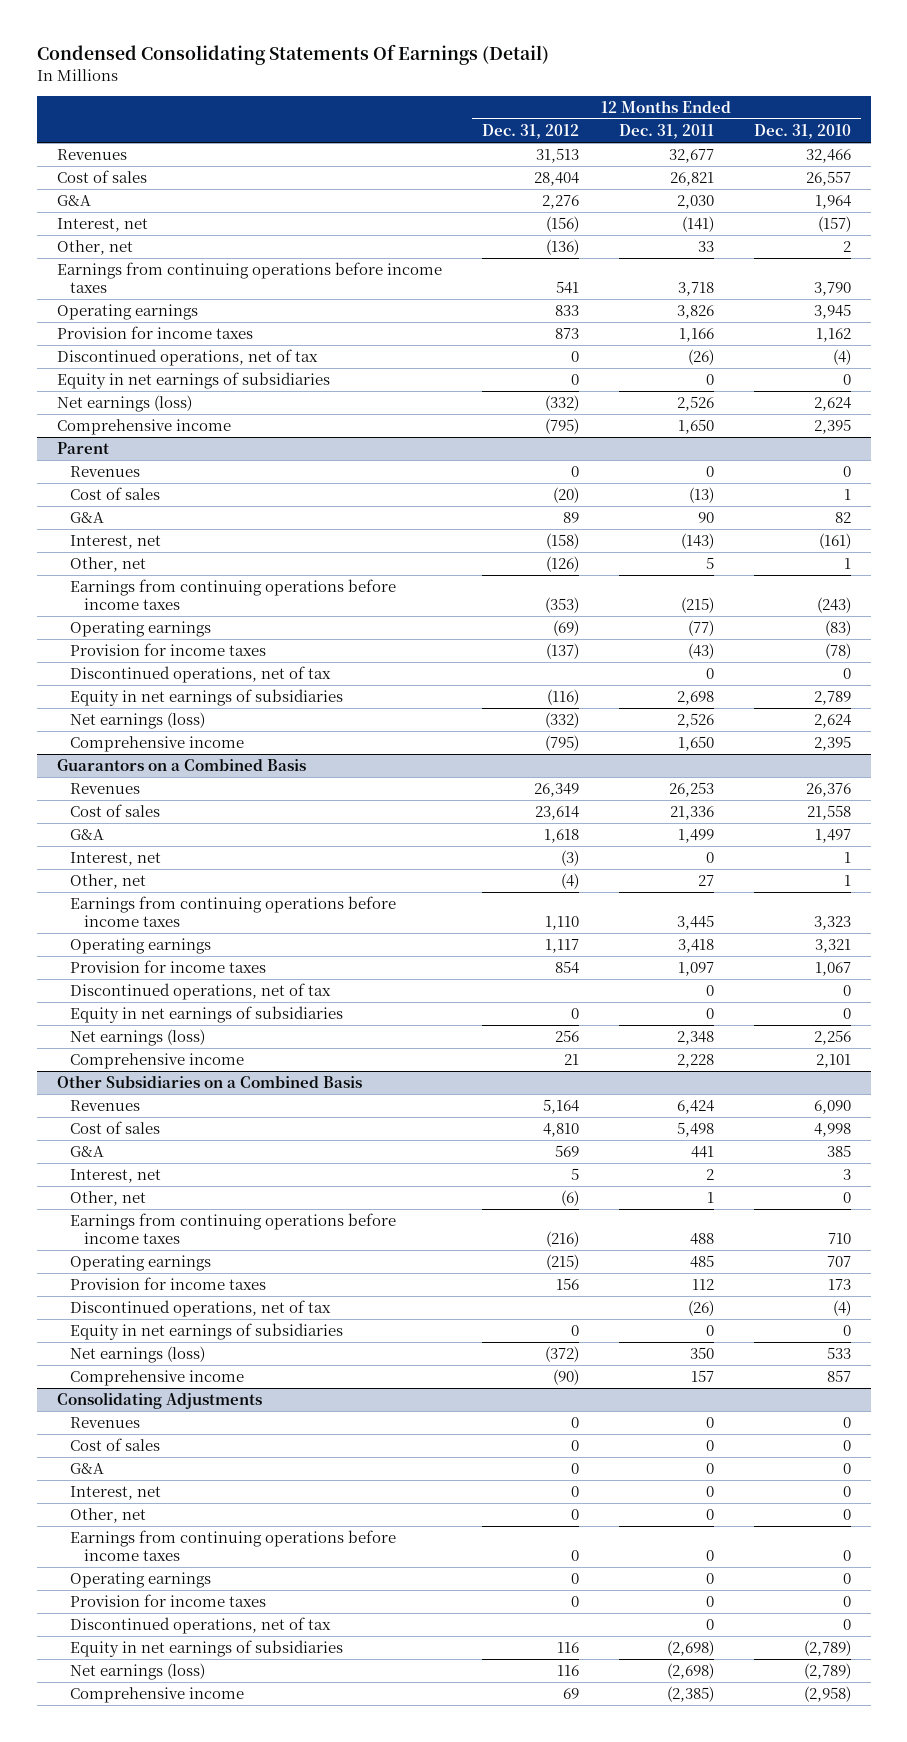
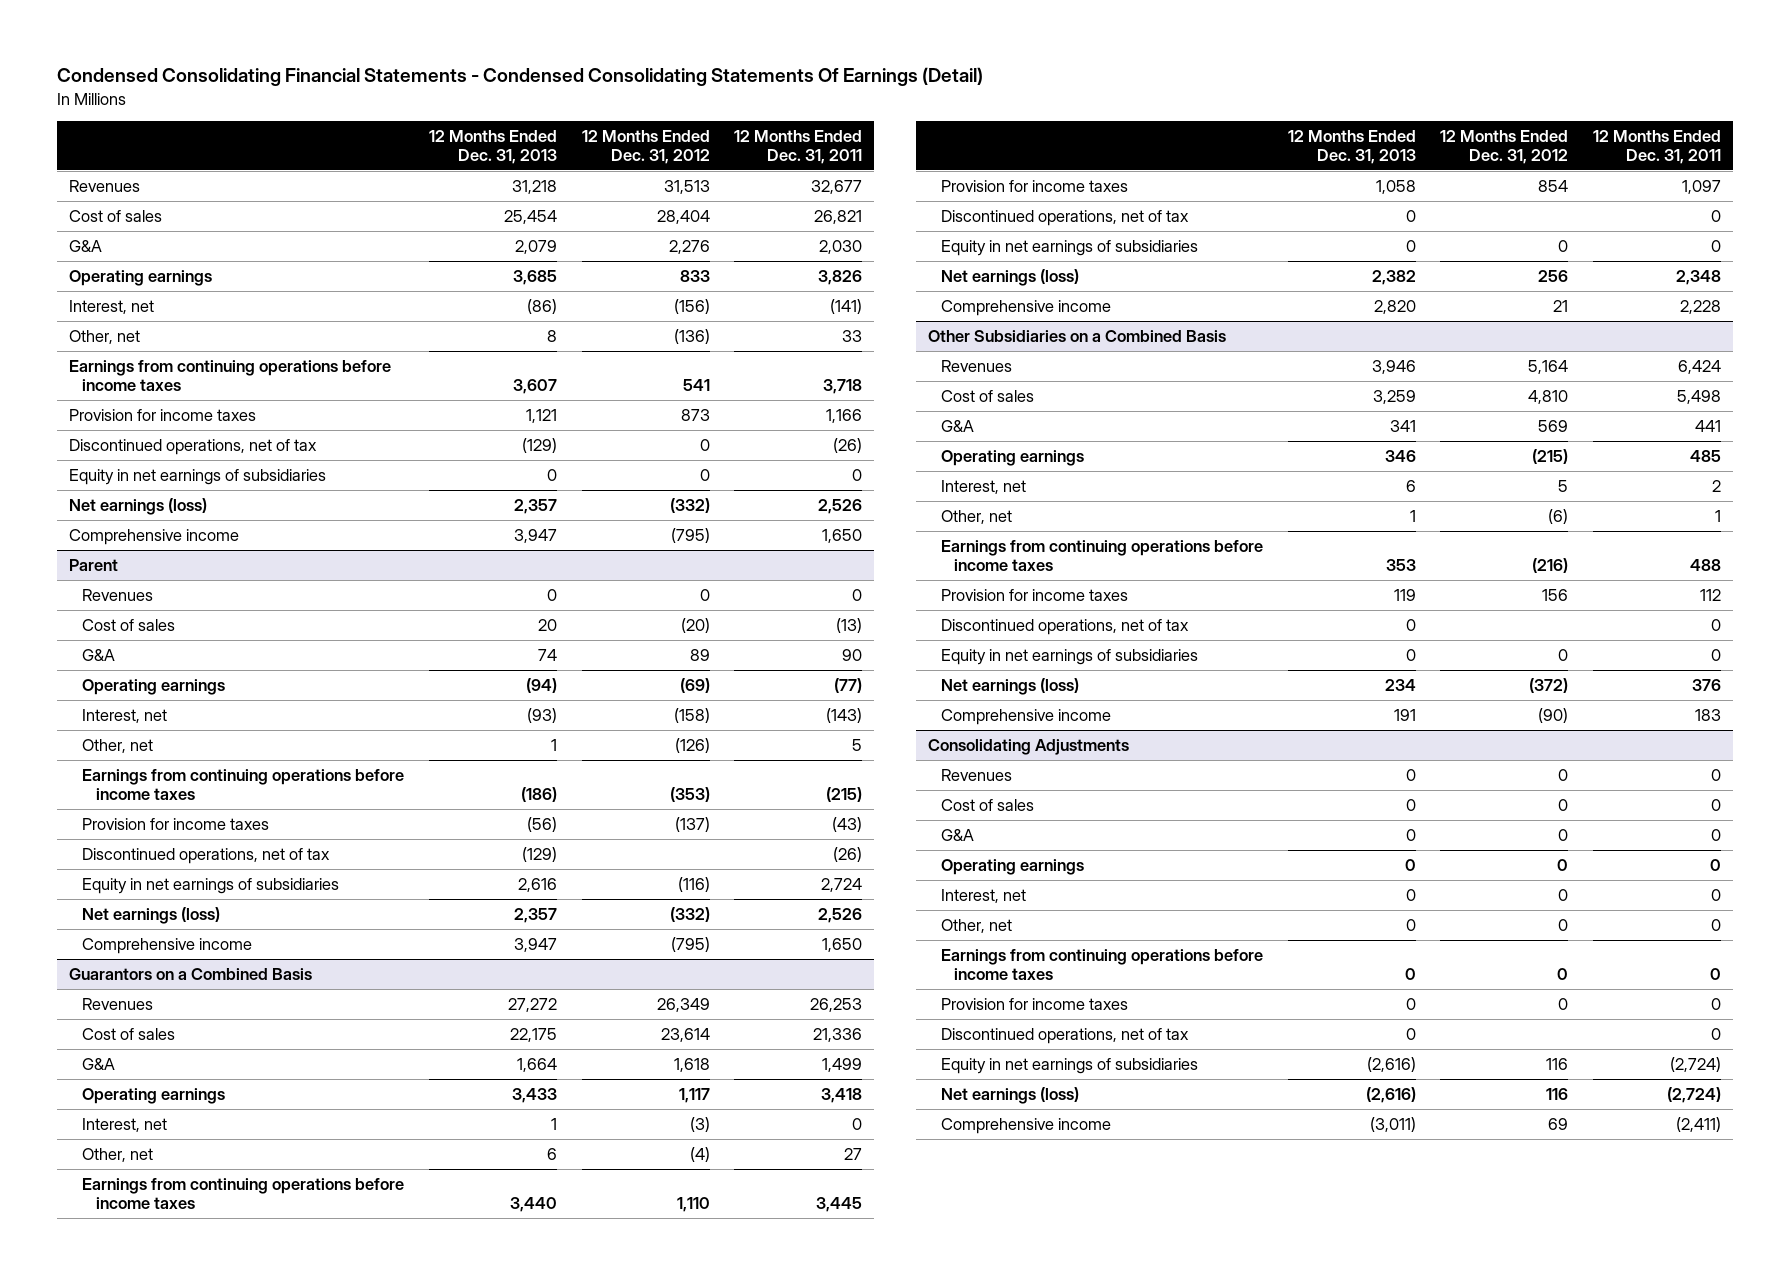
- Condensed Consolidating Statements Of Earnings (Detail)
+ Condensed Consolidating Financial Statements - Condensed Consolidating Statements Of Earnings (Detail)
- | 12 Months Ended Dec. 31, 2012 | 12 Months Ended Dec. 31, 2011 | 12 Months Ended Dec. 31, 2010
+ | 12 Months Ended Dec. 31, 2013 | 12 Months Ended Dec. 31, 2012 | 12 Months Ended Dec. 31, 2011
moved up: Operating earnings | 3,685 | 833 | 3,826
@ Parent
moved up: Operating earnings | (94) | (69) | (77)
- Discontinued operations, net of tax | | 0 | 0
- Equity in net earnings of subsidiaries | (116) | 2,698 | 2,789
+ Discontinued operations, net of tax | (129) | | (26)
+ Equity in net earnings of subsidiaries | 2,616 | (116) | 2,724
@ Guarantors on a Combined Basis
moved up: Operating earnings | 3,433 | 1,117 | 3,418
@ Other Subsidiaries on a Combined Basis
moved up: Operating earnings | 346 | (215) | 485
- Discontinued operations, net of tax | | (26) | (4)
+ Discontinued operations, net of tax | 0 | | 0
- Net earnings (loss) | (372) | 350 | 533
- Comprehensive income | (90) | 157 | 857
+ Net earnings (loss) | 234 | (372) | 376
+ Comprehensive income | 191 | (90) | 183
@ Consolidating Adjustments
moved up: Operating earnings | 0 | 0 | 0
- Equity in net earnings of subsidiaries | 116 | (2,698) | (2,789)
- Net earnings (loss) | 116 | (2,698) | (2,789)
- Comprehensive income | 69 | (2,385) | (2,958)
+ Equity in net earnings of subsidiaries | (2,616) | 116 | (2,724)
+ Net earnings (loss) | (2,616) | 116 | (2,724)
+ Comprehensive income | (3,011) | 69 | (2,411)

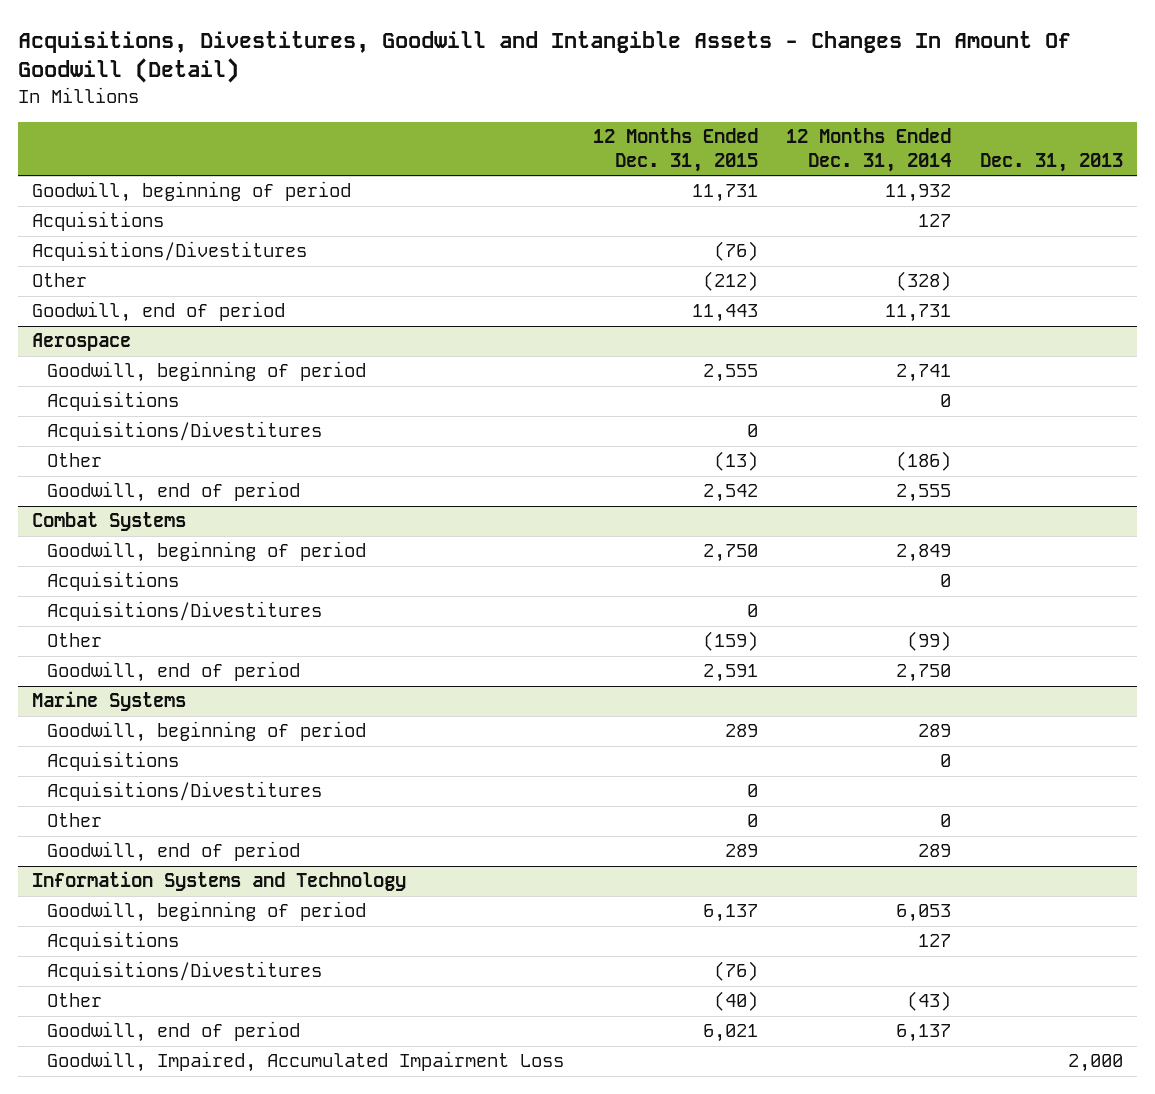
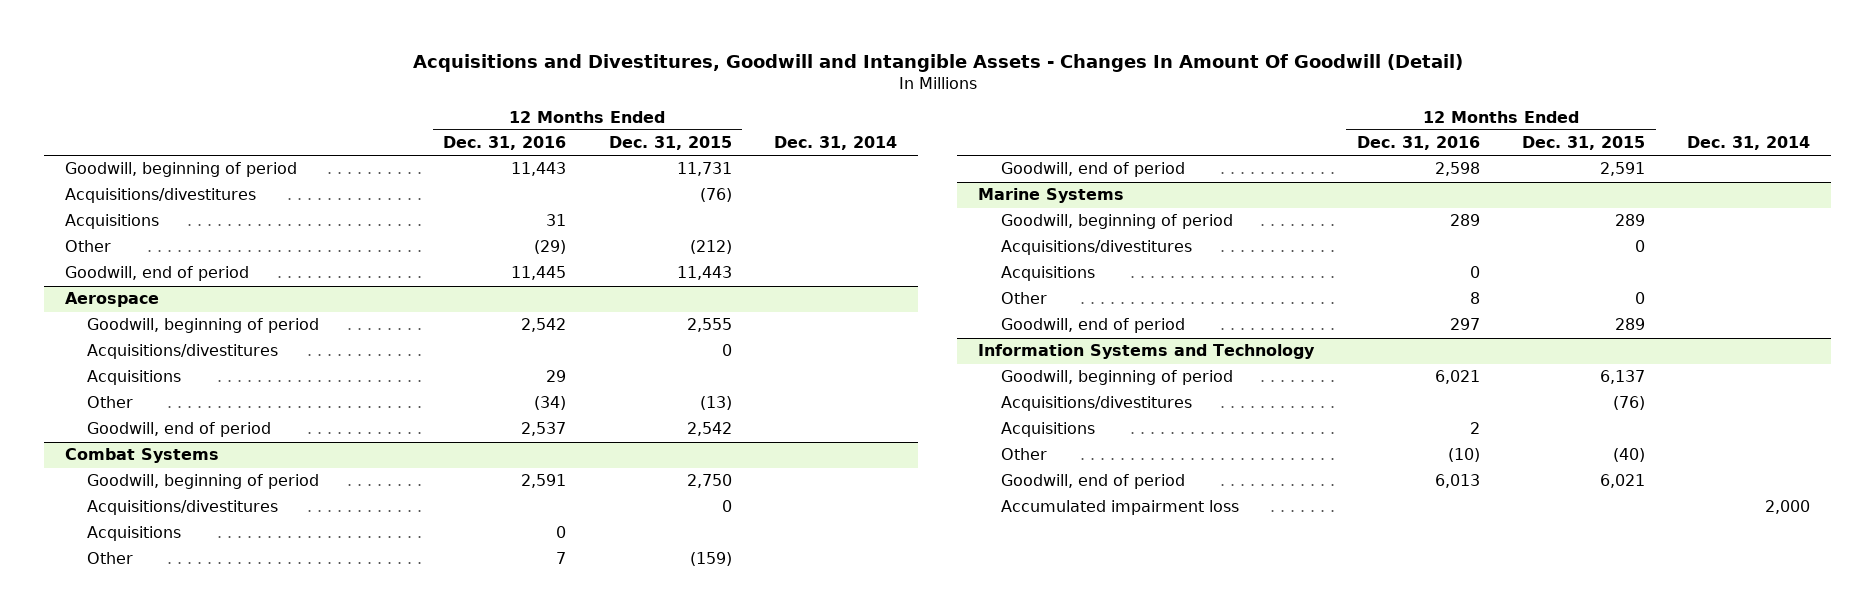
- Acquisitions, Divestitures, Goodwill and Intangible Assets - Changes In Amount Of Goodwill (Detail)
+ Acquisitions and Divestitures, Goodwill and Intangible Assets - Changes In Amount Of Goodwill (Detail)
- | 12 Months Ended Dec. 31, 2015 | 12 Months Ended Dec. 31, 2014 | Dec. 31, 2013
+ | 12 Months Ended Dec. 31, 2016 | 12 Months Ended Dec. 31, 2015 | Dec. 31, 2014
+ Acquisitions/divestitures | | (76) |
- Acquisitions/Divestitures | (76) | |
@ Aerospace
+ Acquisitions/divestitures | | 0 |
- Acquisitions/Divestitures | 0 | |
@ Combat Systems
+ Acquisitions/divestitures | | 0 |
- Acquisitions/Divestitures | 0 | |
@ Marine Systems
+ Acquisitions/divestitures | | 0 |
- Acquisitions/Divestitures | 0 | |
@ Information Systems and Technology
+ Acquisitions/divestitures | | (76) |
- Acquisitions/Divestitures | (76) | |
- Goodwill, Impaired, Accumulated Impairment Loss | | | 2,000
+ Accumulated impairment loss | | | 2,000

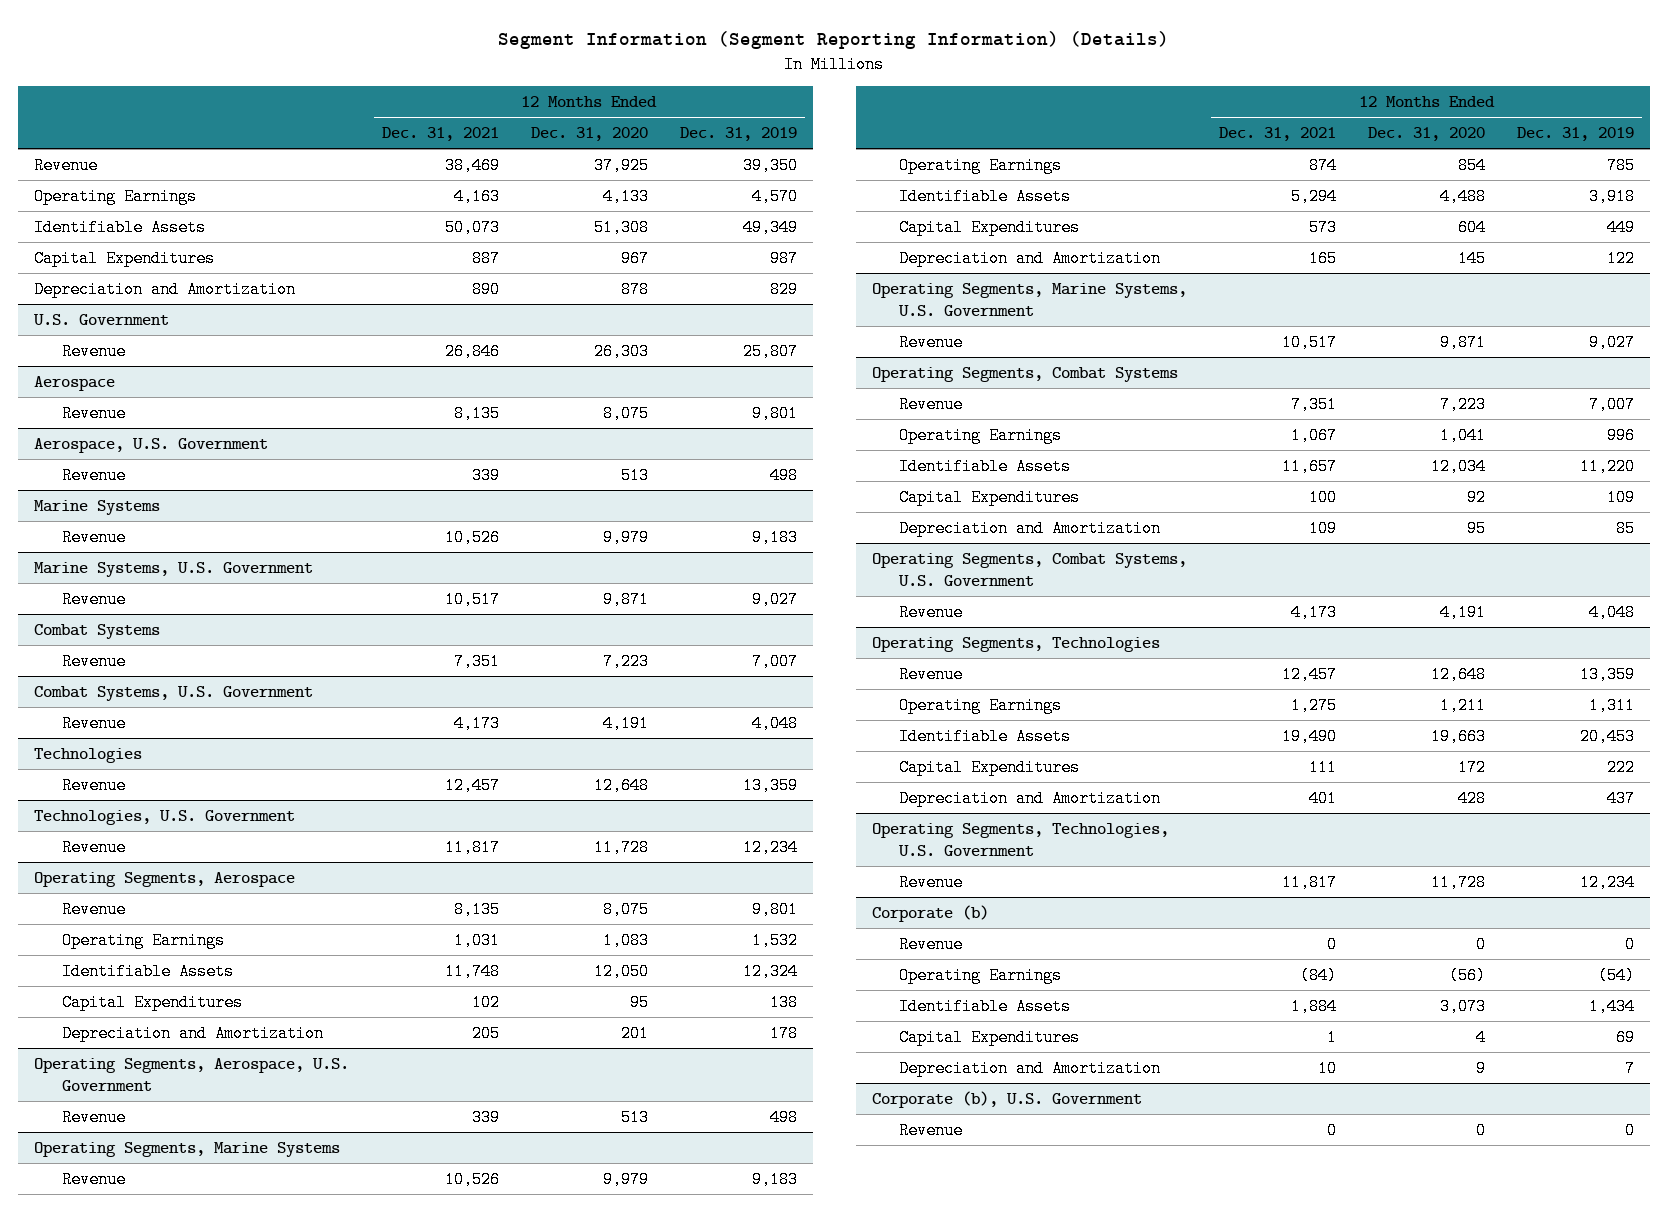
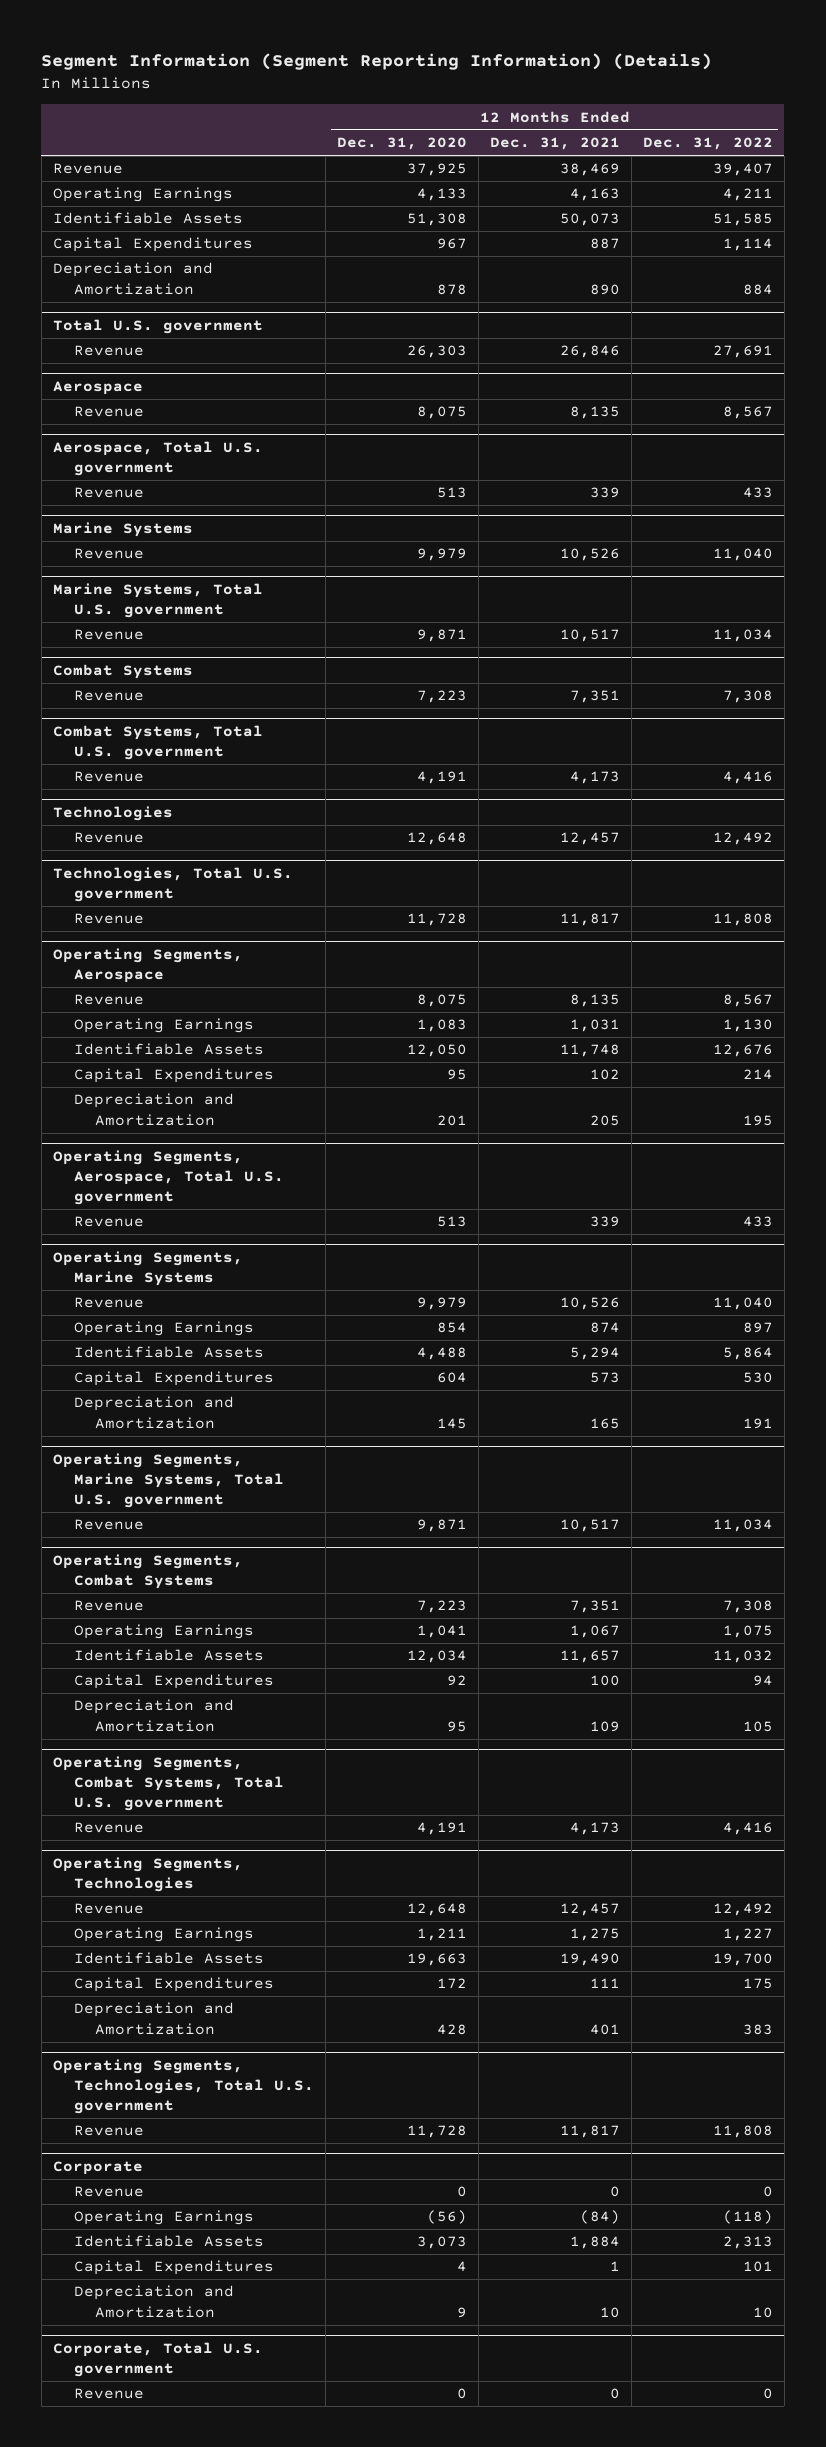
- | 12 Months Ended Dec. 31, 2021 | 12 Months Ended Dec. 31, 2020 | 12 Months Ended Dec. 31, 2019
+ | 12 Months Ended Dec. 31, 2020 | 12 Months Ended Dec. 31, 2021 | 12 Months Ended Dec. 31, 2022
- U.S. Government
+ Total U.S. government
- Aerospace, U.S. Government
+ Aerospace, Total U.S. government
- Marine Systems, U.S. Government
+ Marine Systems, Total U.S. government
- Combat Systems, U.S. Government
+ Combat Systems, Total U.S. government
- Technologies, U.S. Government
+ Technologies, Total U.S. government
- Operating Segments, Aerospace, U.S. Government
+ Operating Segments, Aerospace, Total U.S. government
- Operating Segments, Marine Systems, U.S. Government
+ Operating Segments, Marine Systems, Total U.S. government
- Operating Segments, Combat Systems, U.S. Government
+ Operating Segments, Combat Systems, Total U.S. government
- Operating Segments, Technologies, U.S. Government
+ Operating Segments, Technologies, Total U.S. government
- Corporate (b)
+ Corporate
- Corporate (b), U.S. Government
+ Corporate, Total U.S. government

